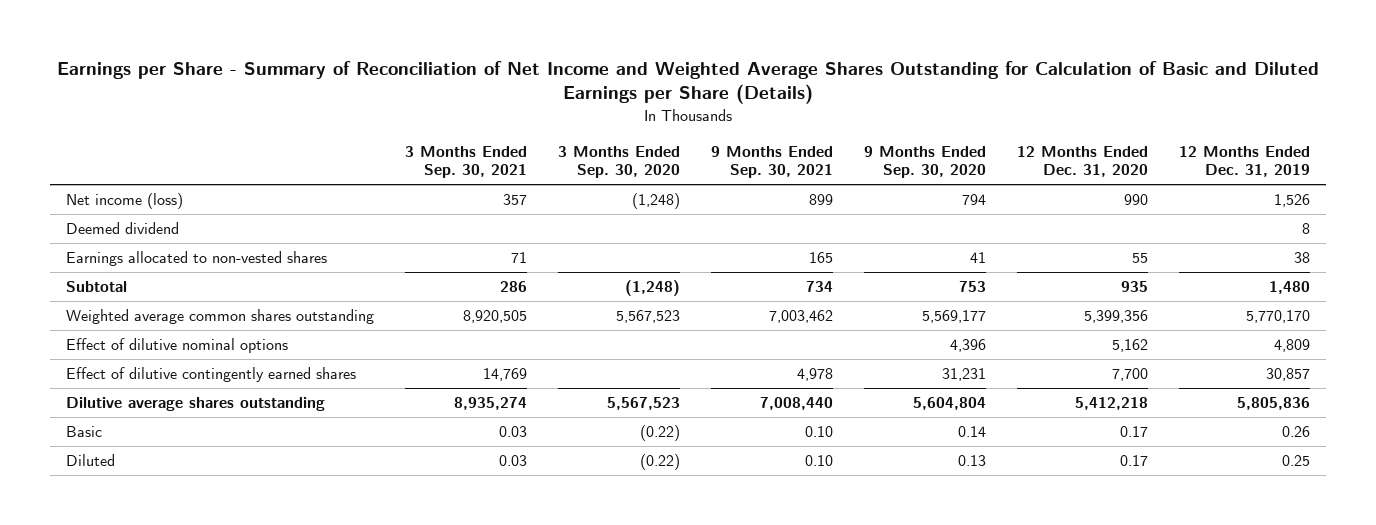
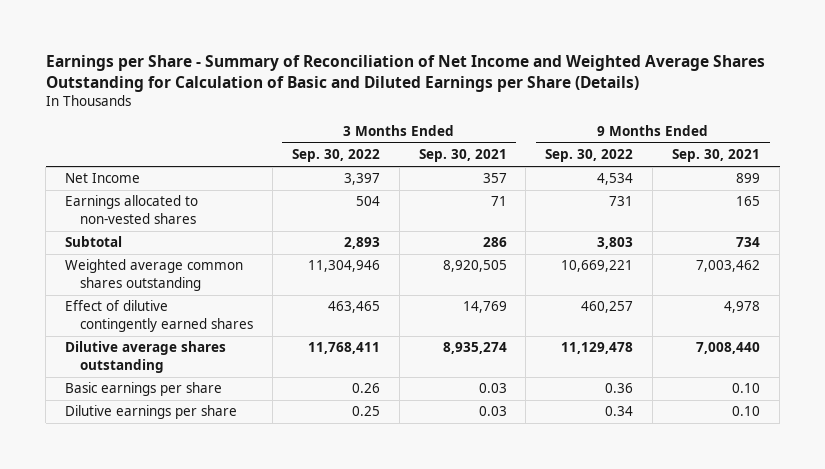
- | 3 Months Ended Sep. 30, 2021 | 3 Months Ended Sep. 30, 2020 | 9 Months Ended Sep. 30, 2021 | 9 Months Ended Sep. 30, 2020 | 12 Months Ended Dec. 31, 2020 | 12 Months Ended Dec. 31, 2019
+ | 3 Months Ended Sep. 30, 2022 | 3 Months Ended Sep. 30, 2021 | 9 Months Ended Sep. 30, 2022 | 9 Months Ended Sep. 30, 2021
- Net income (loss) | 357 | (1,248) | 899 | 794 | 990 | 1,526
- Deemed dividend | | | | | | 8
+ Net Income | 3,397 | 357 | 4,534 | 899
- Effect of dilutive nominal options | | | | 4,396 | 5,162 | 4,809
- Basic | 0.03 | (0.22) | 0.10 | 0.14 | 0.17 | 0.26
- Diluted | 0.03 | (0.22) | 0.10 | 0.13 | 0.17 | 0.25
+ Basic earnings per share | 0.26 | 0.03 | 0.36 | 0.10
+ Dilutive earnings per share | 0.25 | 0.03 | 0.34 | 0.10

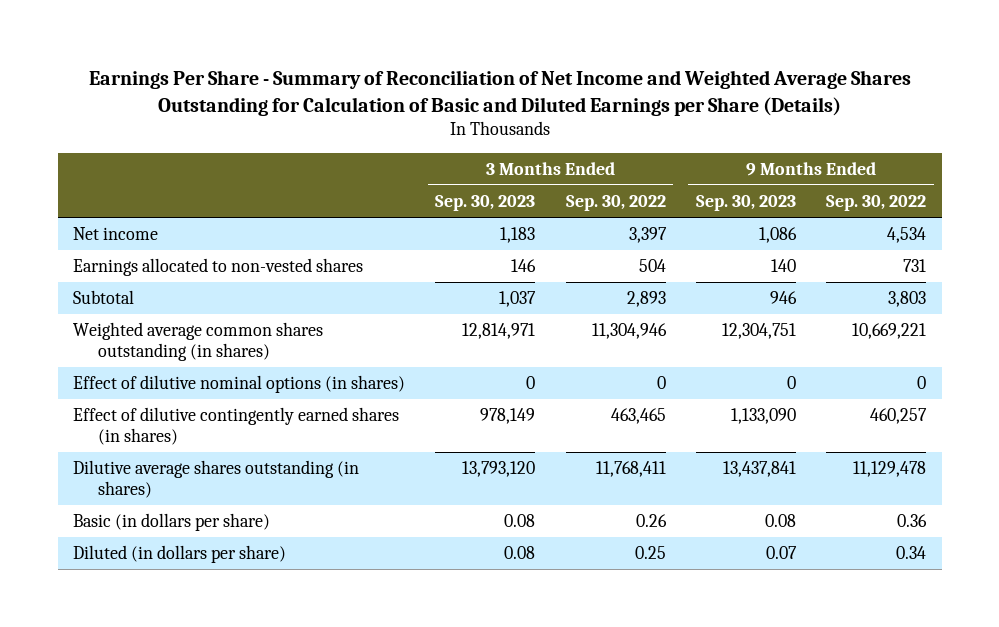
- Earnings per Share - Summary of Reconciliation of Net Income and Weighted Average Shares Outstanding for Calculation of Basic and Diluted Earnings per Share (Details)
+ Earnings Per Share - Summary of Reconciliation of Net Income and Weighted Average Shares Outstanding for Calculation of Basic and Diluted Earnings per Share (Details)
- | 3 Months Ended Sep. 30, 2022 | 3 Months Ended Sep. 30, 2021 | 9 Months Ended Sep. 30, 2022 | 9 Months Ended Sep. 30, 2021
+ | 3 Months Ended Sep. 30, 2023 | 3 Months Ended Sep. 30, 2022 | 9 Months Ended Sep. 30, 2023 | 9 Months Ended Sep. 30, 2022
- Net Income | 3,397 | 357 | 4,534 | 899
+ Net income | 1,183 | 3,397 | 1,086 | 4,534
- Weighted average common shares outstanding | 11,304,946 | 8,920,505 | 10,669,221 | 7,003,462
- Effect of dilutive contingently earned shares | 463,465 | 14,769 | 460,257 | 4,978
- Dilutive average shares outstanding | 11,768,411 | 8,935,274 | 11,129,478 | 7,008,440
- Basic earnings per share | 0.26 | 0.03 | 0.36 | 0.10
- Dilutive earnings per share | 0.25 | 0.03 | 0.34 | 0.10
+ Weighted average common shares outstanding (in shares) | 12,814,971 | 11,304,946 | 12,304,751 | 10,669,221
+ Effect of dilutive nominal options (in shares) | 0 | 0 | 0 | 0
+ Effect of dilutive contingently earned shares (in shares) | 978,149 | 463,465 | 1,133,090 | 460,257
+ Dilutive average shares outstanding (in shares) | 13,793,120 | 11,768,411 | 13,437,841 | 11,129,478
+ Basic (in dollars per share) | 0.08 | 0.26 | 0.08 | 0.36
+ Diluted (in dollars per share) | 0.08 | 0.25 | 0.07 | 0.34

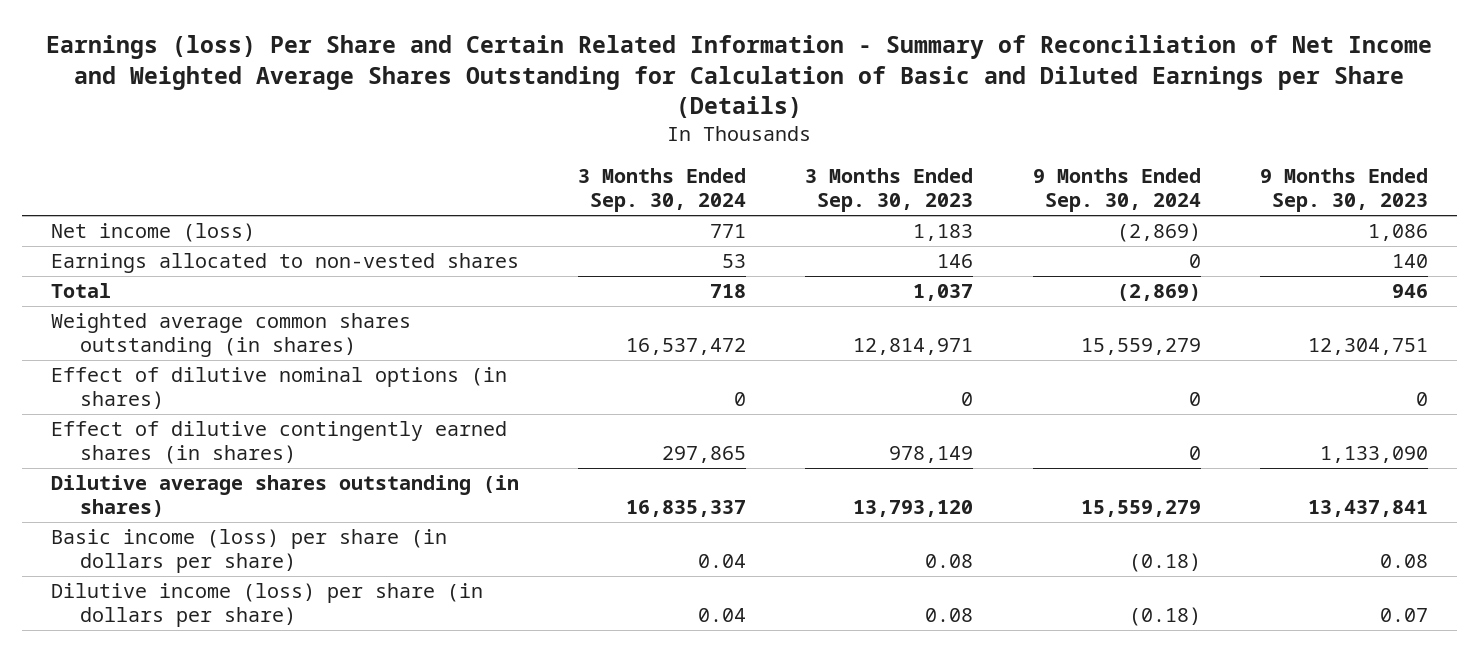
- Earnings Per Share - Summary of Reconciliation of Net Income and Weighted Average Shares Outstanding for Calculation of Basic and Diluted Earnings per Share (Details)
+ Earnings (loss) Per Share and Certain Related Information - Summary of Reconciliation of Net Income and Weighted Average Shares Outstanding for Calculation of Basic and Diluted Earnings per Share (Details)
- | 3 Months Ended Sep. 30, 2023 | 3 Months Ended Sep. 30, 2022 | 9 Months Ended Sep. 30, 2023 | 9 Months Ended Sep. 30, 2022
+ | 3 Months Ended Sep. 30, 2024 | 3 Months Ended Sep. 30, 2023 | 9 Months Ended Sep. 30, 2024 | 9 Months Ended Sep. 30, 2023
- Net income | 1,183 | 3,397 | 1,086 | 4,534
+ Net income (loss) | 771 | 1,183 | (2,869) | 1,086
- Subtotal | 1,037 | 2,893 | 946 | 3,803
+ Total | 718 | 1,037 | (2,869) | 946
- Basic (in dollars per share) | 0.08 | 0.26 | 0.08 | 0.36
- Diluted (in dollars per share) | 0.08 | 0.25 | 0.07 | 0.34
+ Basic income (loss) per share (in dollars per share) | 0.04 | 0.08 | (0.18) | 0.08
+ Dilutive income (loss) per share (in dollars per share) | 0.04 | 0.08 | (0.18) | 0.07

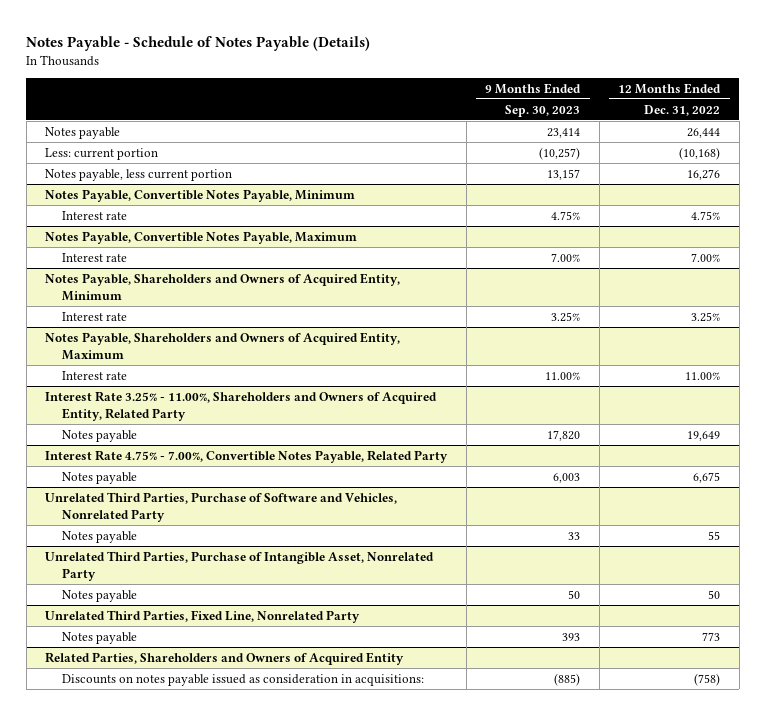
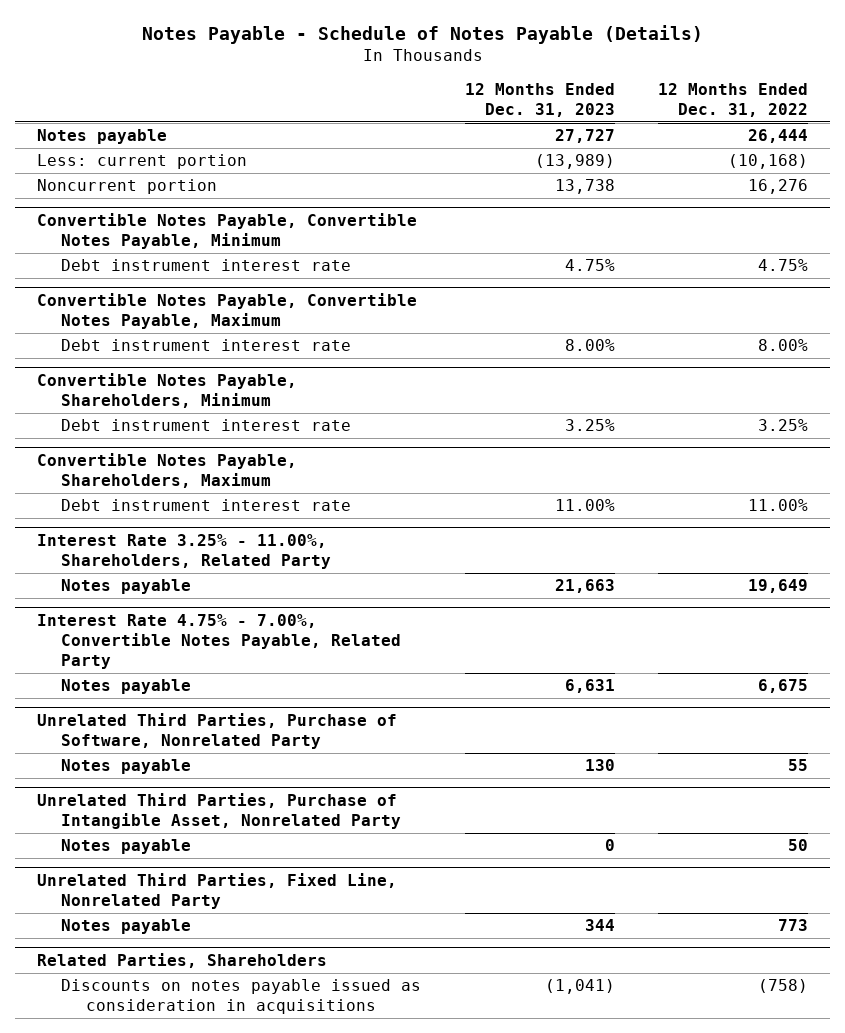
- | 9 Months Ended Sep. 30, 2023 | 12 Months Ended Dec. 31, 2022
+ | 12 Months Ended Dec. 31, 2023 | 12 Months Ended Dec. 31, 2022
- Notes payable, less current portion | 13,157 | 16,276
- Notes Payable, Convertible Notes Payable, Minimum
- Interest rate | 4.75% | 4.75%
- Notes Payable, Convertible Notes Payable, Maximum
- Interest rate | 7.00% | 7.00%
- Notes Payable, Shareholders and Owners of Acquired Entity, Minimum
- Interest rate | 3.25% | 3.25%
- Notes Payable, Shareholders and Owners of Acquired Entity, Maximum
- Interest rate | 11.00% | 11.00%
- Interest Rate 3.25% - 11.00%, Shareholders and Owners of Acquired Entity, Related Party
+ Noncurrent portion | 13,738 | 16,276
+ Convertible Notes Payable, Convertible Notes Payable, Minimum
+ Debt instrument interest rate | 4.75% | 4.75%
+ Convertible Notes Payable, Convertible Notes Payable, Maximum
+ Debt instrument interest rate | 8.00% | 8.00%
+ Convertible Notes Payable, Shareholders, Minimum
+ Debt instrument interest rate | 3.25% | 3.25%
+ Convertible Notes Payable, Shareholders, Maximum
+ Debt instrument interest rate | 11.00% | 11.00%
+ Interest Rate 3.25% - 11.00%, Shareholders, Related Party
- Unrelated Third Parties, Purchase of Software and Vehicles, Nonrelated Party
+ Unrelated Third Parties, Purchase of Software, Nonrelated Party
- Related Parties, Shareholders and Owners of Acquired Entity
- Discounts on notes payable issued as consideration in acquisitions: | (885) | (758)
+ Related Parties, Shareholders
+ Discounts on notes payable issued as consideration in acquisitions | (1,041) | (758)

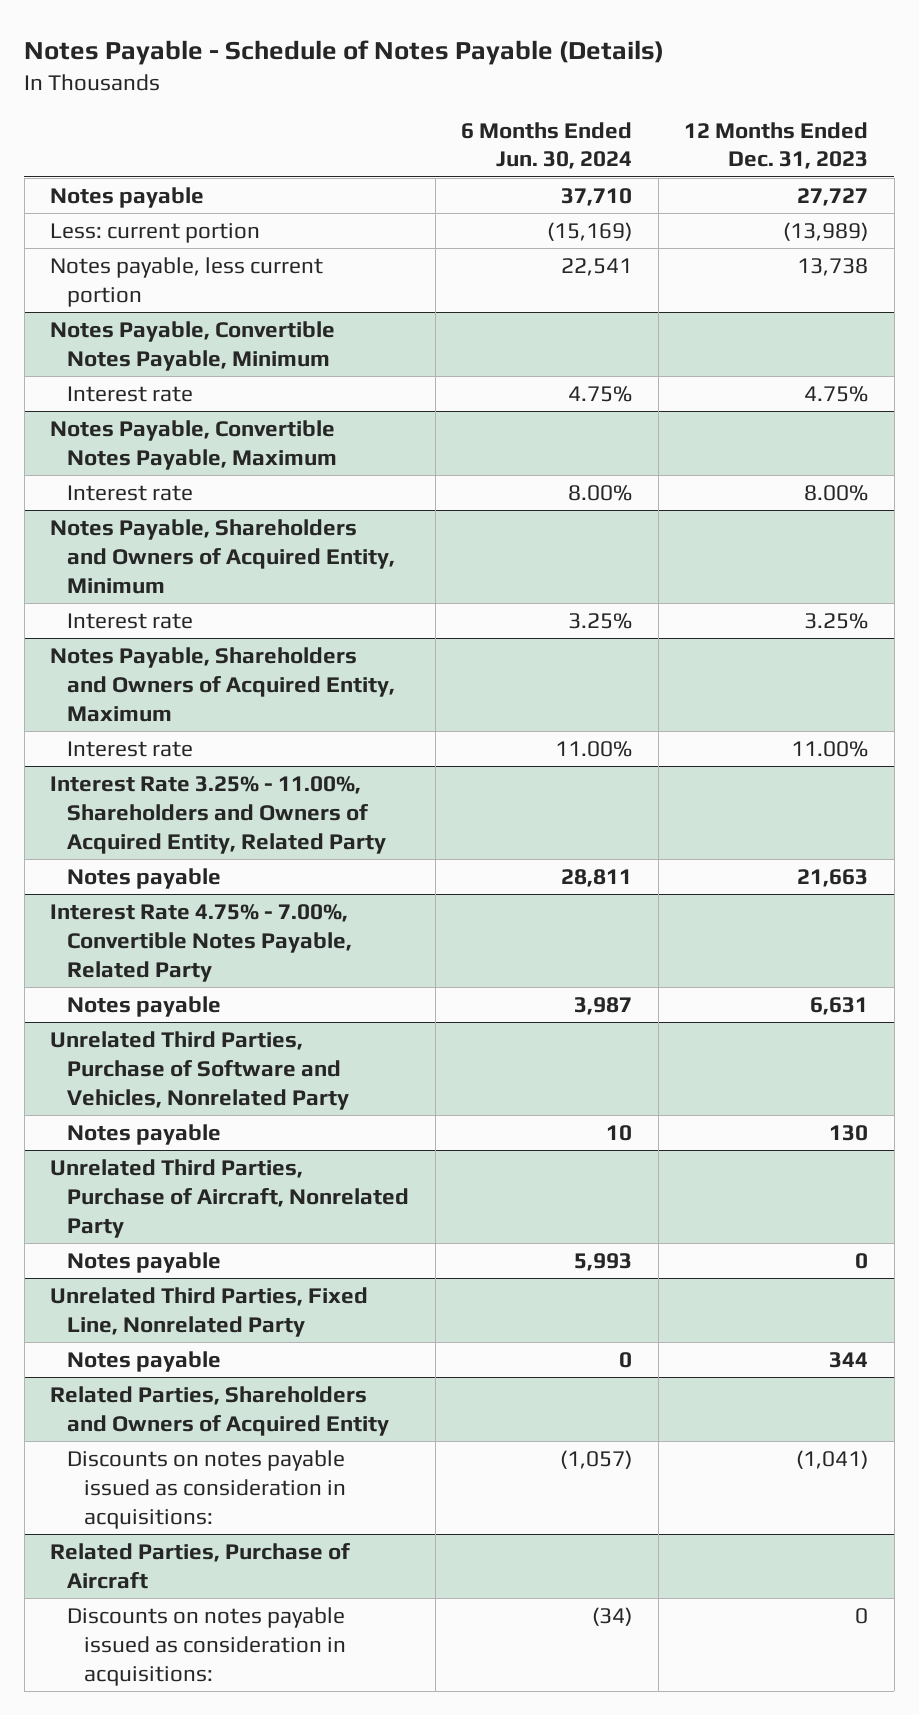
- | 12 Months Ended Dec. 31, 2023 | 12 Months Ended Dec. 31, 2022
+ | 6 Months Ended Jun. 30, 2024 | 12 Months Ended Dec. 31, 2023
- Noncurrent portion | 13,738 | 16,276
- Convertible Notes Payable, Convertible Notes Payable, Minimum
- Debt instrument interest rate | 4.75% | 4.75%
- Convertible Notes Payable, Convertible Notes Payable, Maximum
- Debt instrument interest rate | 8.00% | 8.00%
- Convertible Notes Payable, Shareholders, Minimum
- Debt instrument interest rate | 3.25% | 3.25%
- Convertible Notes Payable, Shareholders, Maximum
- Debt instrument interest rate | 11.00% | 11.00%
- Interest Rate 3.25% - 11.00%, Shareholders, Related Party
+ Notes payable, less current portion | 22,541 | 13,738
+ Notes Payable, Convertible Notes Payable, Minimum
+ Interest rate | 4.75% | 4.75%
+ Notes Payable, Convertible Notes Payable, Maximum
+ Interest rate | 8.00% | 8.00%
+ Notes Payable, Shareholders and Owners of Acquired Entity, Minimum
+ Interest rate | 3.25% | 3.25%
+ Notes Payable, Shareholders and Owners of Acquired Entity, Maximum
+ Interest rate | 11.00% | 11.00%
+ Interest Rate 3.25% - 11.00%, Shareholders and Owners of Acquired Entity, Related Party
- Unrelated Third Parties, Purchase of Software, Nonrelated Party
+ Unrelated Third Parties, Purchase of Software and Vehicles, Nonrelated Party
- Unrelated Third Parties, Purchase of Intangible Asset, Nonrelated Party
+ Unrelated Third Parties, Purchase of Aircraft, Nonrelated Party
- Related Parties, Shareholders
- Discounts on notes payable issued as consideration in acquisitions | (1,041) | (758)
+ Related Parties, Shareholders and Owners of Acquired Entity
+ Discounts on notes payable issued as consideration in acquisitions: | (1,057) | (1,041)
+ Related Parties, Purchase of Aircraft
+ Discounts on notes payable issued as consideration in acquisitions: | (34) | 0

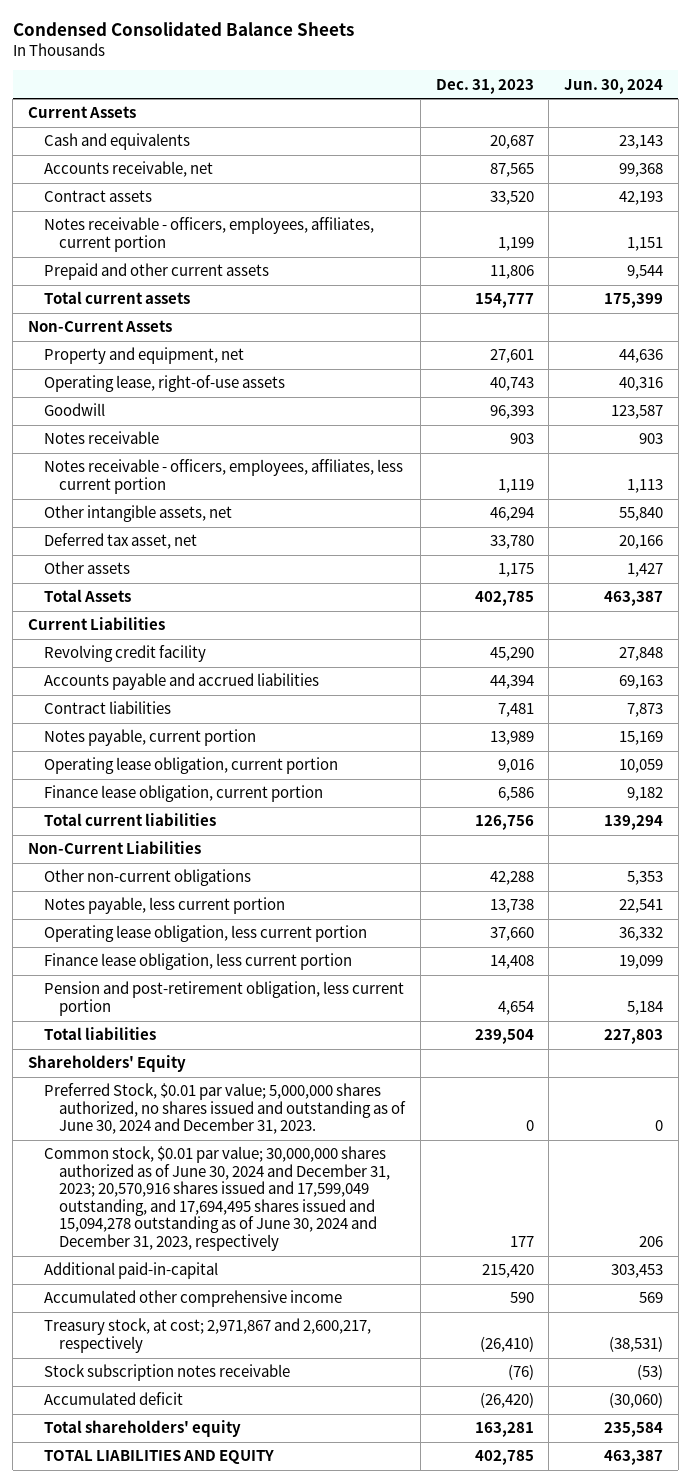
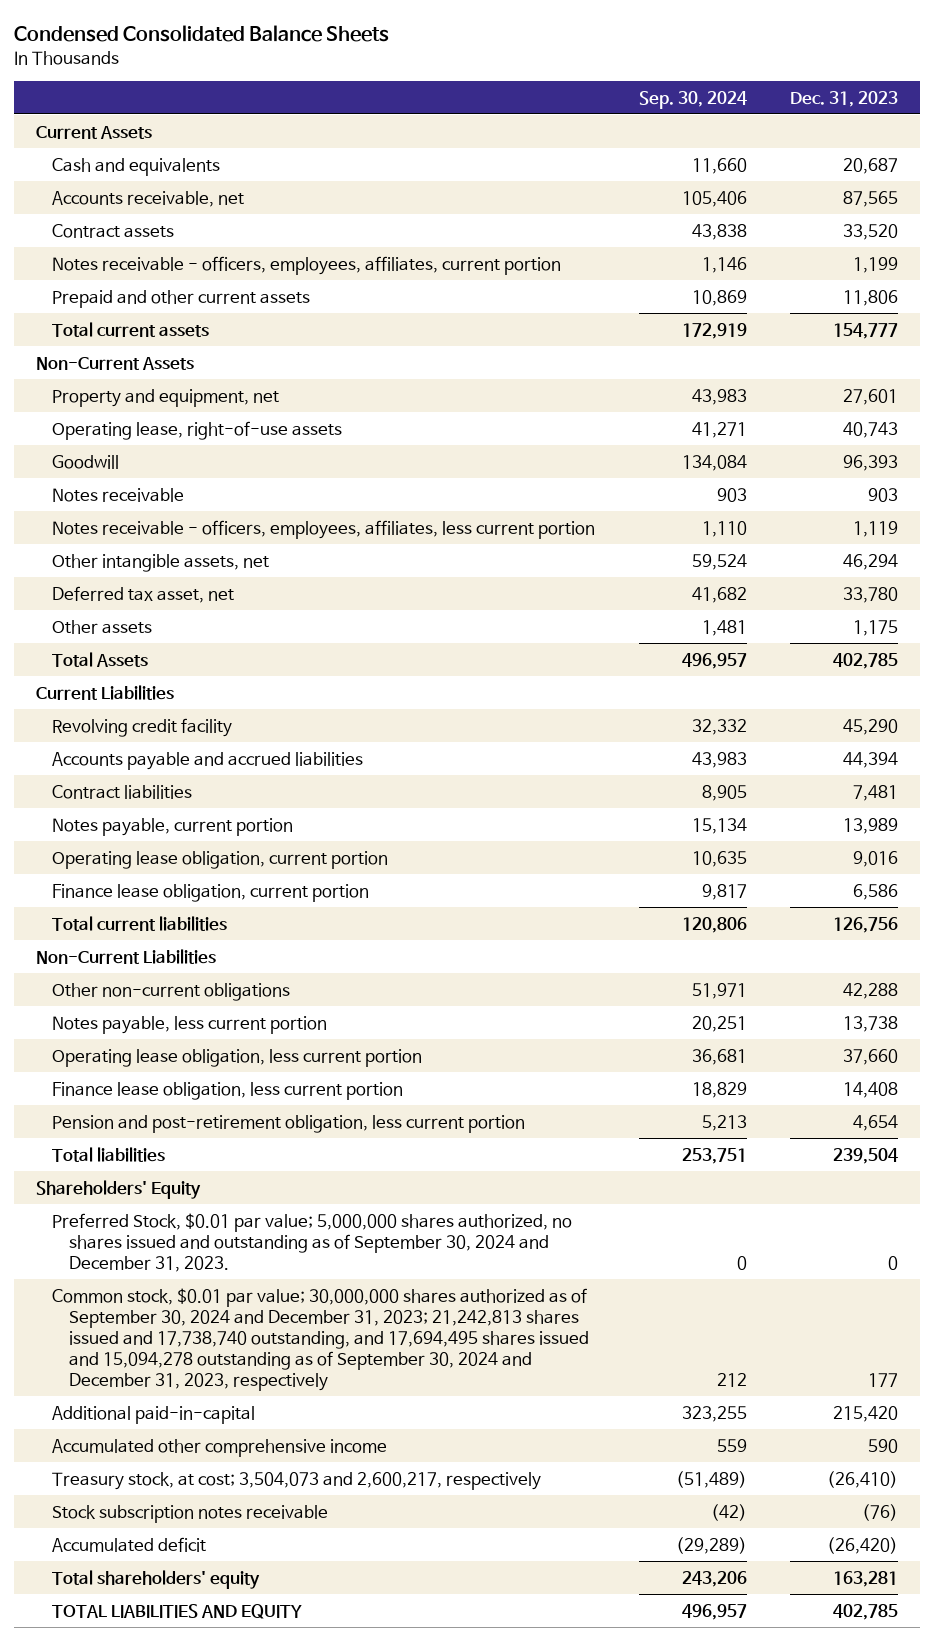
- | Dec. 31, 2023 | Jun. 30, 2024
+ | Sep. 30, 2024 | Dec. 31, 2023
- Preferred Stock, $0.01 par value; 5,000,000 shares authorized, no shares issued and outstanding as of June 30, 2024 and December 31, 2023. | 0 | 0
- Common stock, $0.01 par value; 30,000,000 shares authorized as of June 30, 2024 and December 31, 2023; 20,570,916 shares issued and 17,599,049 outstanding, and 17,694,495 shares issued and 15,094,278 outstanding as of June 30, 2024 and December 31, 2023, respectively | 177 | 206
+ Preferred Stock, $0.01 par value; 5,000,000 shares authorized, no shares issued and outstanding as of September 30, 2024 and December 31, 2023. | 0 | 0
+ Common stock, $0.01 par value; 30,000,000 shares authorized as of September 30, 2024 and December 31, 2023; 21,242,813 shares issued and 17,738,740 outstanding, and 17,694,495 shares issued and 15,094,278 outstanding as of September 30, 2024 and December 31, 2023, respectively | 212 | 177
- Treasury stock, at cost; 2,971,867 and 2,600,217, respectively | (26,410) | (38,531)
+ Treasury stock, at cost; 3,504,073 and 2,600,217, respectively | (51,489) | (26,410)

